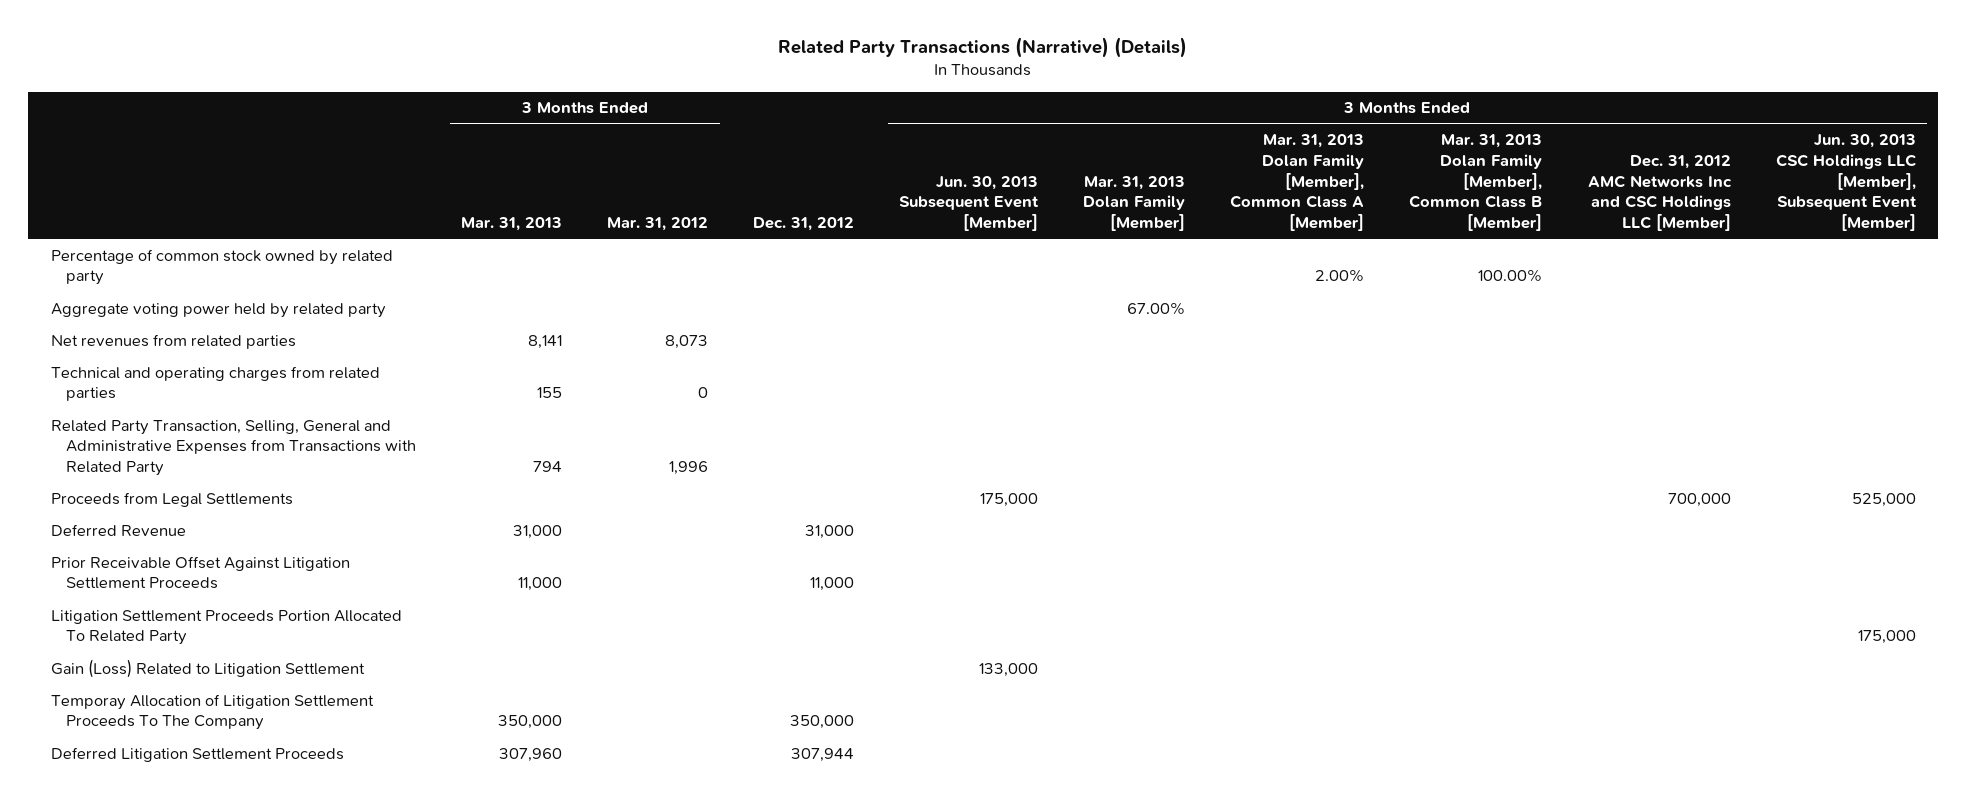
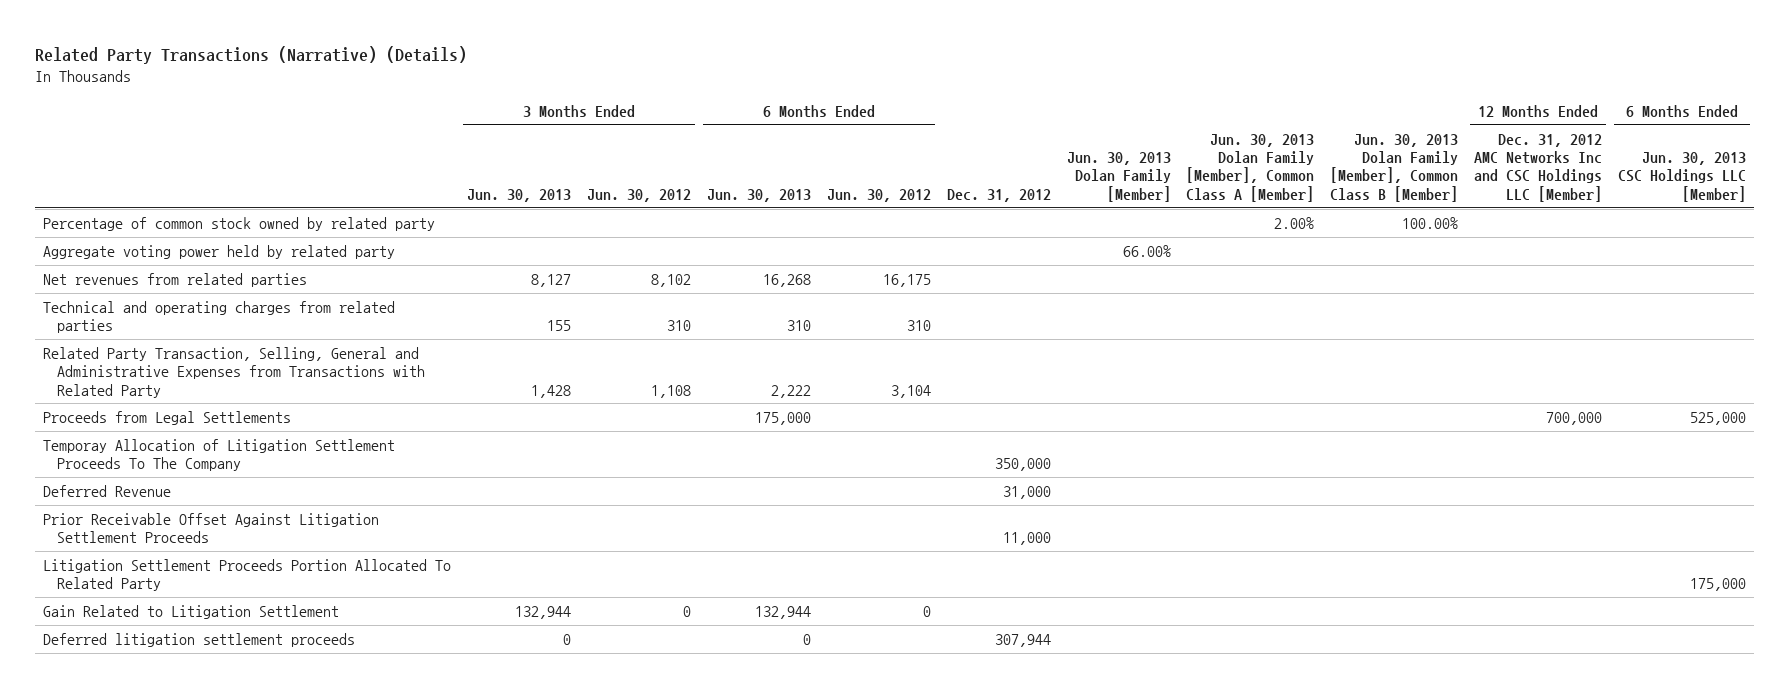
- | 3 Months Ended Mar. 31, 2013 | 3 Months Ended Mar. 31, 2012 | Dec. 31, 2012 | 3 Months Ended Jun. 30, 2013 Subsequent Event [Member] | 3 Months Ended Mar. 31, 2013 Dolan Family [Member] | 3 Months Ended Mar. 31, 2013 Dolan Family [Member], Common Class A [Member] | 3 Months Ended Mar. 31, 2013 Dolan Family [Member], Common Class B [Member] | 3 Months Ended Dec. 31, 2012 AMC Networks Inc and CSC Holdings LLC [Member] | 3 Months Ended Jun. 30, 2013 CSC Holdings LLC [Member], Subsequent Event [Member]
+ | 3 Months Ended Jun. 30, 2013 | 3 Months Ended Jun. 30, 2012 | 6 Months Ended Jun. 30, 2013 | 6 Months Ended Jun. 30, 2012 | Dec. 31, 2012 | Jun. 30, 2013 Dolan Family [Member] | Jun. 30, 2013 Dolan Family [Member], Common Class A [Member] | Jun. 30, 2013 Dolan Family [Member], Common Class B [Member] | 12 Months Ended Dec. 31, 2012 AMC Networks Inc and CSC Holdings LLC [Member] | 6 Months Ended Jun. 30, 2013 CSC Holdings LLC [Member]
moved up: Temporay Allocation of Litigation Settlement Proceeds To The Company | | | | | 350,000 | | | | |
- Gain (Loss) Related to Litigation Settlement | | | | 133,000 | | | | |
- Deferred Litigation Settlement Proceeds | 307,960 | | 307,944 | | | | | |
+ Gain Related to Litigation Settlement | 132,944 | 0 | 132,944 | 0 | | | | | |
+ Deferred litigation settlement proceeds | 0 | | 0 | | 307,944 | | | | |

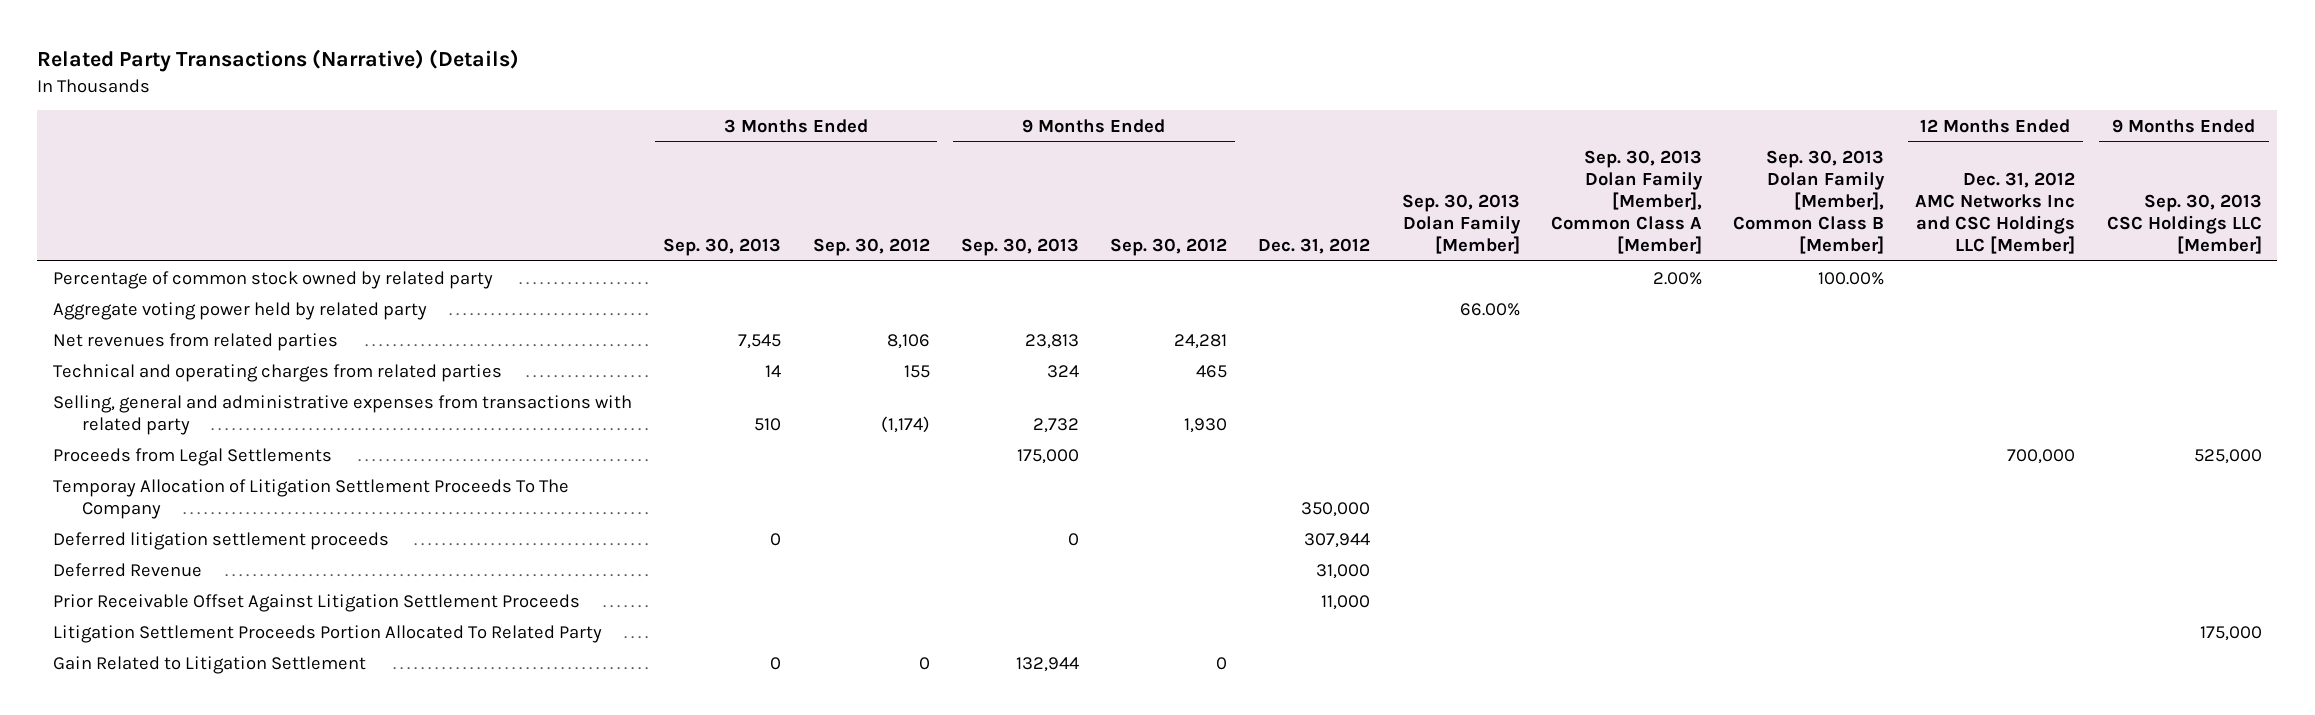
- | 3 Months Ended Jun. 30, 2013 | 3 Months Ended Jun. 30, 2012 | 6 Months Ended Jun. 30, 2013 | 6 Months Ended Jun. 30, 2012 | Dec. 31, 2012 | Jun. 30, 2013 Dolan Family [Member] | Jun. 30, 2013 Dolan Family [Member], Common Class A [Member] | Jun. 30, 2013 Dolan Family [Member], Common Class B [Member] | 12 Months Ended Dec. 31, 2012 AMC Networks Inc and CSC Holdings LLC [Member] | 6 Months Ended Jun. 30, 2013 CSC Holdings LLC [Member]
+ | 3 Months Ended Sep. 30, 2013 | 3 Months Ended Sep. 30, 2012 | 9 Months Ended Sep. 30, 2013 | 9 Months Ended Sep. 30, 2012 | Dec. 31, 2012 | Sep. 30, 2013 Dolan Family [Member] | Sep. 30, 2013 Dolan Family [Member], Common Class A [Member] | Sep. 30, 2013 Dolan Family [Member], Common Class B [Member] | 12 Months Ended Dec. 31, 2012 AMC Networks Inc and CSC Holdings LLC [Member] | 9 Months Ended Sep. 30, 2013 CSC Holdings LLC [Member]
- Related Party Transaction, Selling, General and Administrative Expenses from Transactions with Related Party | 1,428 | 1,108 | 2,222 | 3,104 | | | | | |
+ Selling, general and administrative expenses from transactions with related party | 510 | (1,174) | 2,732 | 1,930 | | | | | |
moved up: Deferred litigation settlement proceeds | 0 | | 0 | | 307,944 | | | | |

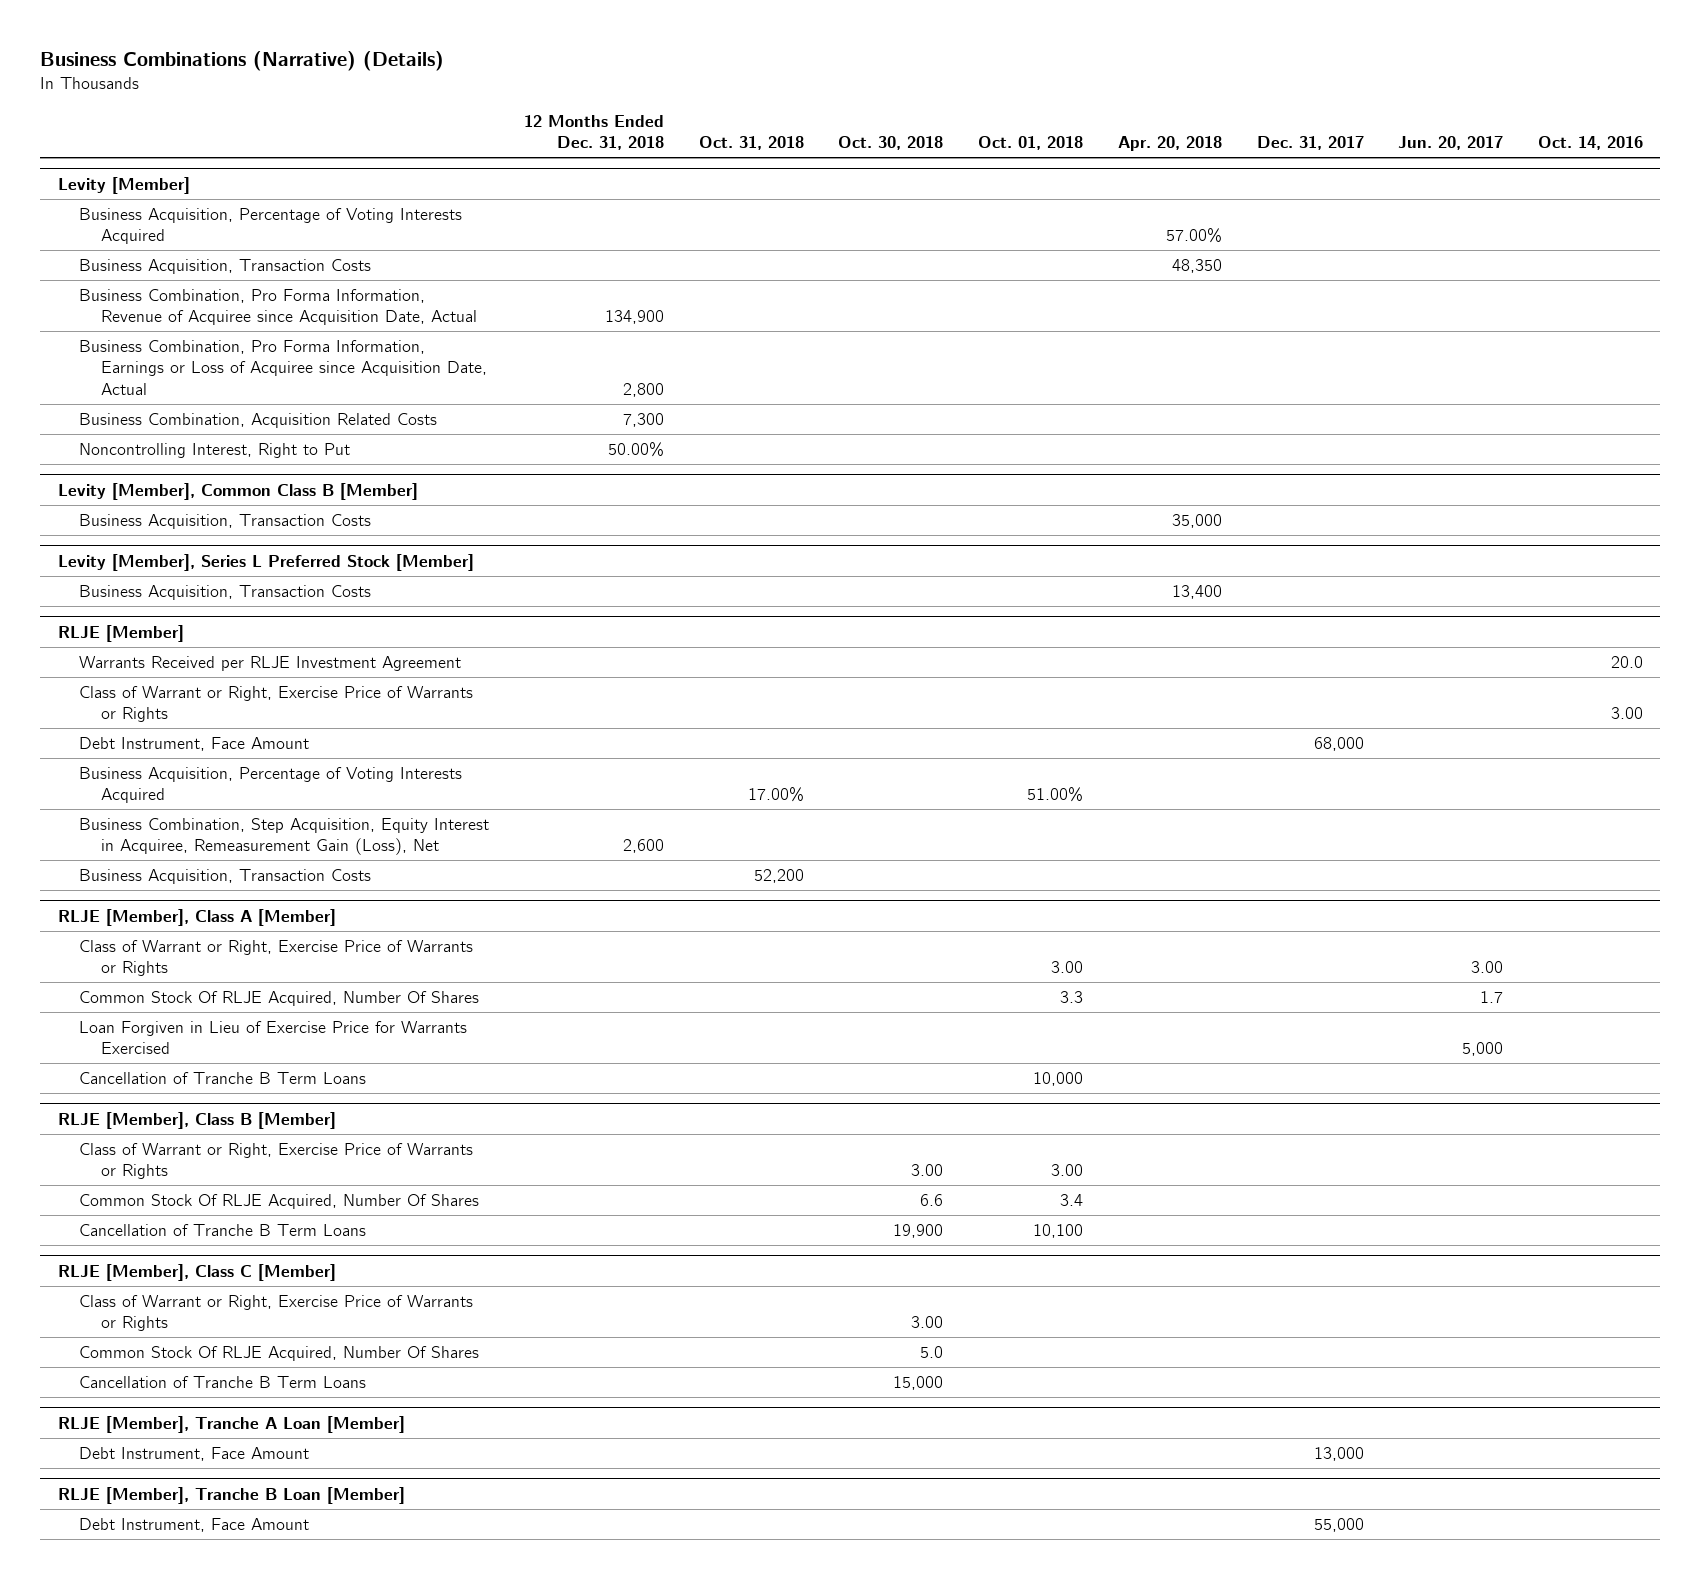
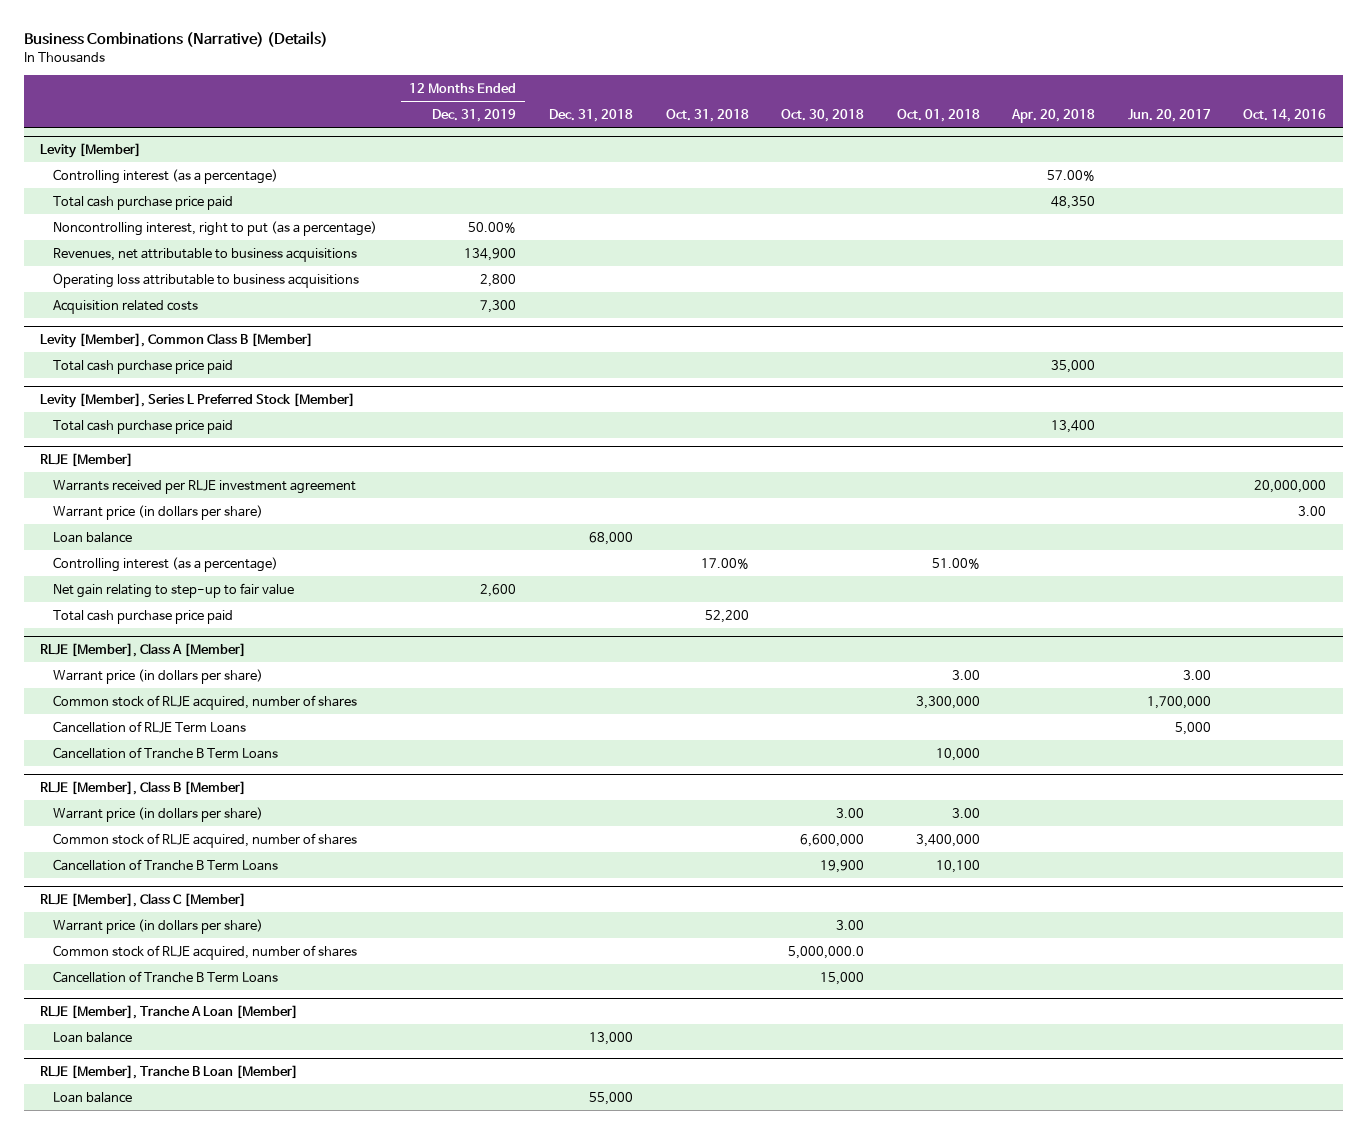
- | 12 Months Ended Dec. 31, 2018 | Oct. 31, 2018 | Oct. 30, 2018 | Oct. 01, 2018 | Apr. 20, 2018 | Dec. 31, 2017 | Jun. 20, 2017 | Oct. 14, 2016
+ | 12 Months Ended Dec. 31, 2019 | Dec. 31, 2018 | Oct. 31, 2018 | Oct. 30, 2018 | Oct. 01, 2018 | Apr. 20, 2018 | Jun. 20, 2017 | Oct. 14, 2016
@ Levity [Member]
- Business Acquisition, Percentage of Voting Interests Acquired | | | | | 57.00% | | |
- Business Acquisition, Transaction Costs | | | | | 48,350 | | |
- Business Combination, Pro Forma Information, Revenue of Acquiree since Acquisition Date, Actual | 134,900 | | | | | | |
- Business Combination, Pro Forma Information, Earnings or Loss of Acquiree since Acquisition Date, Actual | 2,800 | | | | | | |
- Business Combination, Acquisition Related Costs | 7,300 | | | | | | |
- Noncontrolling Interest, Right to Put | 50.00% | | | | | | |
+ Controlling interest (as a percentage) | | | | | | 57.00% | |
+ Total cash purchase price paid | | | | | | 48,350 | |
+ Noncontrolling interest, right to put (as a percentage) | 50.00% | | | | | | |
+ Revenues, net attributable to business acquisitions | 134,900 | | | | | | |
+ Operating loss attributable to business acquisitions | 2,800 | | | | | | |
+ Acquisition related costs | 7,300 | | | | | | |
@ Levity [Member], Common Class B [Member]
- Business Acquisition, Transaction Costs | | | | | 35,000 | | |
+ Total cash purchase price paid | | | | | | 35,000 | |
@ Levity [Member], Series L Preferred Stock [Member]
- Business Acquisition, Transaction Costs | | | | | 13,400 | | |
+ Total cash purchase price paid | | | | | | 13,400 | |
@ RLJE [Member]
- Warrants Received per RLJE Investment Agreement | | | | | | | | 20.0
- Class of Warrant or Right, Exercise Price of Warrants or Rights | | | | | | | | 3.00
- Debt Instrument, Face Amount | | | | | | 68,000 | |
- Business Acquisition, Percentage of Voting Interests Acquired | | 17.00% | | 51.00% | | | |
- Business Combination, Step Acquisition, Equity Interest in Acquiree, Remeasurement Gain (Loss), Net | 2,600 | | | | | | |
- Business Acquisition, Transaction Costs | | 52,200 | | | | | |
+ Warrants received per RLJE investment agreement | | | | | | | | 20,000,000
+ Warrant price (in dollars per share) | | | | | | | | 3.00
+ Loan balance | | 68,000 | | | | | |
+ Controlling interest (as a percentage) | | | 17.00% | | 51.00% | | |
+ Net gain relating to step-up to fair value | 2,600 | | | | | | |
+ Total cash purchase price paid | | | 52,200 | | | | |
@ RLJE [Member], Class A [Member]
- Class of Warrant or Right, Exercise Price of Warrants or Rights | | | | 3.00 | | | 3.00 |
- Common Stock Of RLJE Acquired, Number Of Shares | | | | 3.3 | | | 1.7 |
- Loan Forgiven in Lieu of Exercise Price for Warrants Exercised | | | | | | | 5,000 |
+ Warrant price (in dollars per share) | | | | | 3.00 | | 3.00 |
+ Common stock of RLJE acquired, number of shares | | | | | 3,300,000 | | 1,700,000 |
+ Cancellation of RLJE Term Loans | | | | | | | 5,000 |
@ RLJE [Member], Class B [Member]
- Class of Warrant or Right, Exercise Price of Warrants or Rights | | | 3.00 | 3.00 | | | |
- Common Stock Of RLJE Acquired, Number Of Shares | | | 6.6 | 3.4 | | | |
+ Warrant price (in dollars per share) | | | | 3.00 | 3.00 | | |
+ Common stock of RLJE acquired, number of shares | | | | 6,600,000 | 3,400,000 | | |
@ RLJE [Member], Class C [Member]
- Class of Warrant or Right, Exercise Price of Warrants or Rights | | | 3.00 | | | | |
- Common Stock Of RLJE Acquired, Number Of Shares | | | 5.0 | | | | |
+ Warrant price (in dollars per share) | | | | 3.00 | | | |
+ Common stock of RLJE acquired, number of shares | | | | 5,000,000.0 | | | |
@ RLJE [Member], Tranche A Loan [Member]
- Debt Instrument, Face Amount | | | | | | 13,000 | |
+ Loan balance | | 13,000 | | | | | |
@ RLJE [Member], Tranche B Loan [Member]
- Debt Instrument, Face Amount | | | | | | 55,000 | |
+ Loan balance | | 55,000 | | | | | |

